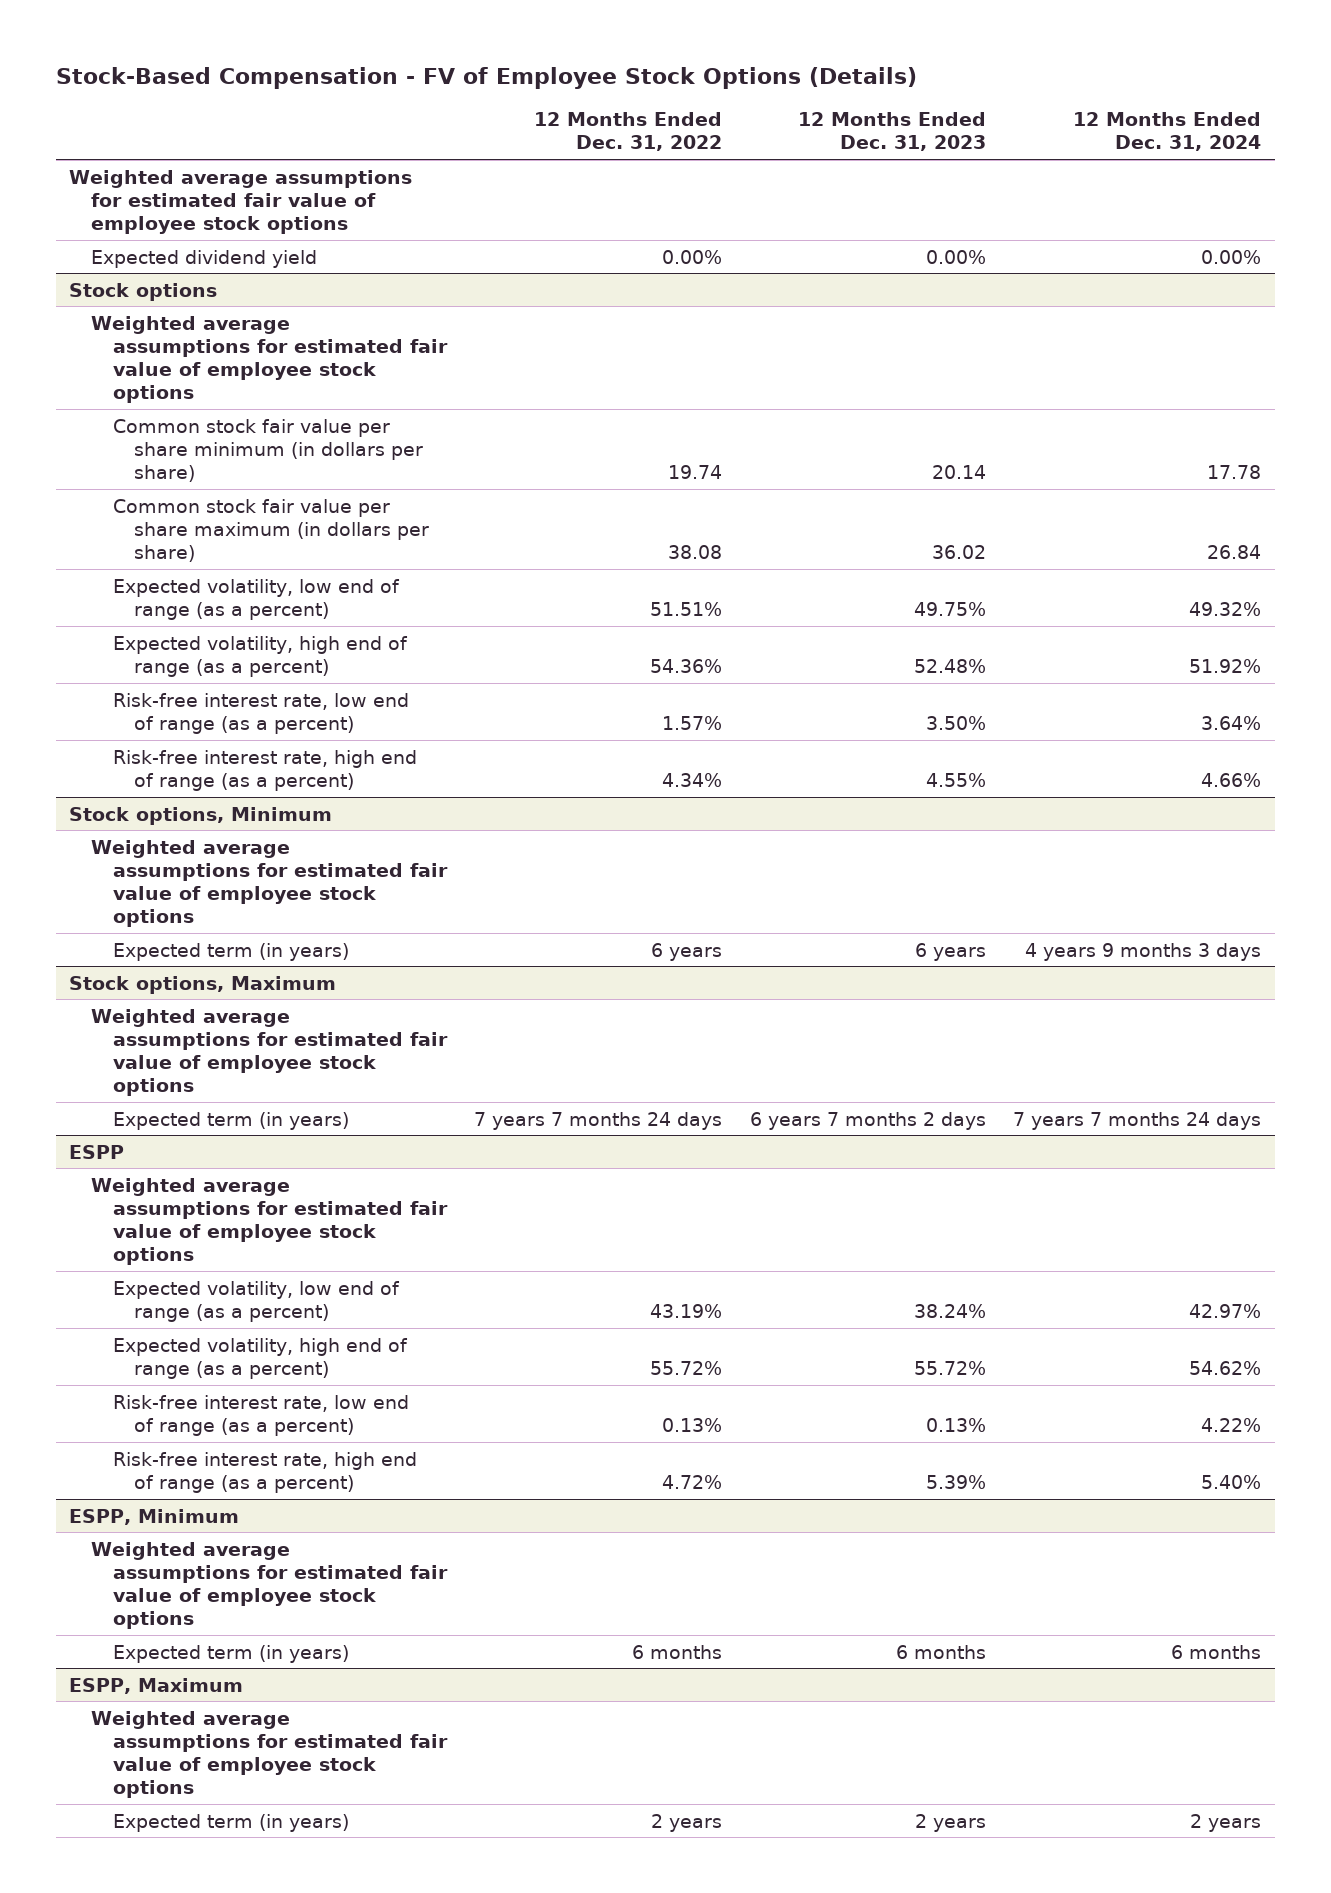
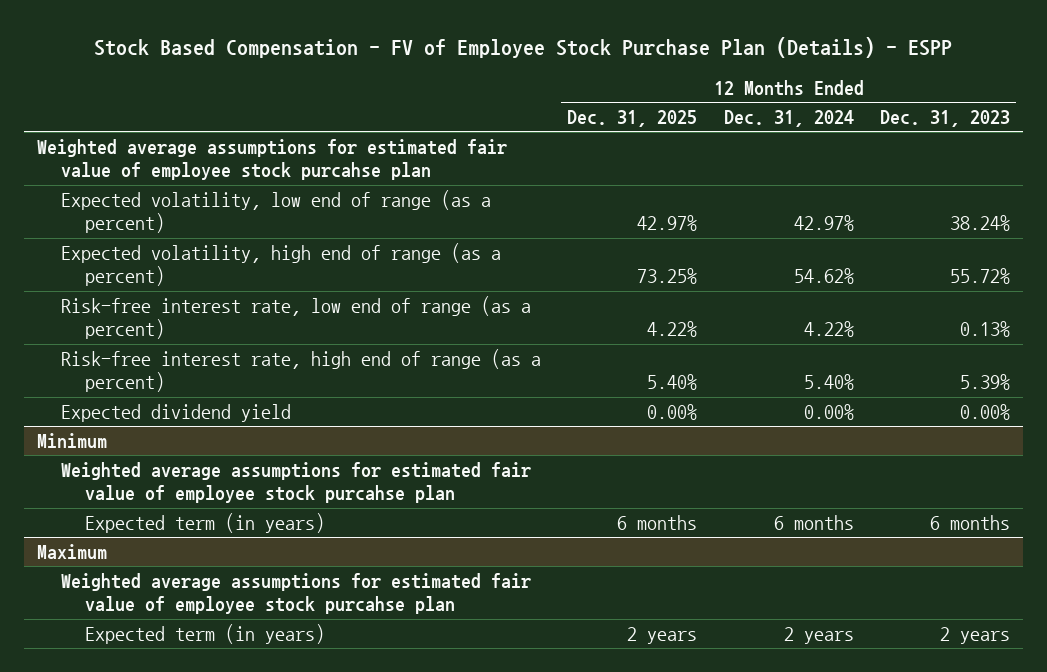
- Stock-Based Compensation - FV of Employee Stock Options (Details)
+ Stock Based Compensation - FV of Employee Stock Purchase Plan (Details) - ESPP
- | 12 Months Ended Dec. 31, 2022 | 12 Months Ended Dec. 31, 2023 | 12 Months Ended Dec. 31, 2024
+ | 12 Months Ended Dec. 31, 2025 | 12 Months Ended Dec. 31, 2024 | 12 Months Ended Dec. 31, 2023
- Weighted average assumptions for estimated fair value of employee stock options
- Stock options
- Weighted average assumptions for estimated fair value of employee stock options
- Common stock fair value per share minimum (in dollars per share) | 19.74 | 20.14 | 17.78
- Common stock fair value per share maximum (in dollars per share) | 38.08 | 36.02 | 26.84
- Expected volatility, low end of range (as a percent) | 51.51% | 49.75% | 49.32%
- Expected volatility, high end of range (as a percent) | 54.36% | 52.48% | 51.92%
- Risk-free interest rate, low end of range (as a percent) | 1.57% | 3.50% | 3.64%
- Risk-free interest rate, high end of range (as a percent) | 4.34% | 4.55% | 4.66%
- Stock options, Minimum
- Weighted average assumptions for estimated fair value of employee stock options
- Expected term (in years) | 6 years | 6 years | 4 years 9 months 3 days
- Stock options, Maximum
- Weighted average assumptions for estimated fair value of employee stock options
- Expected term (in years) | 7 years 7 months 24 days | 6 years 7 months 2 days | 7 years 7 months 24 days
- ESPP
- Weighted average assumptions for estimated fair value of employee stock options
+ Weighted average assumptions for estimated fair value of employee stock purcahse plan
- ESPP, Minimum
- Weighted average assumptions for estimated fair value of employee stock options
moved down: Expected dividend yield | 0.00% | 0.00% | 0.00%
+ Minimum
+ Weighted average assumptions for estimated fair value of employee stock purcahse plan
- ESPP, Maximum
- Weighted average assumptions for estimated fair value of employee stock options
+ Maximum
+ Weighted average assumptions for estimated fair value of employee stock purcahse plan

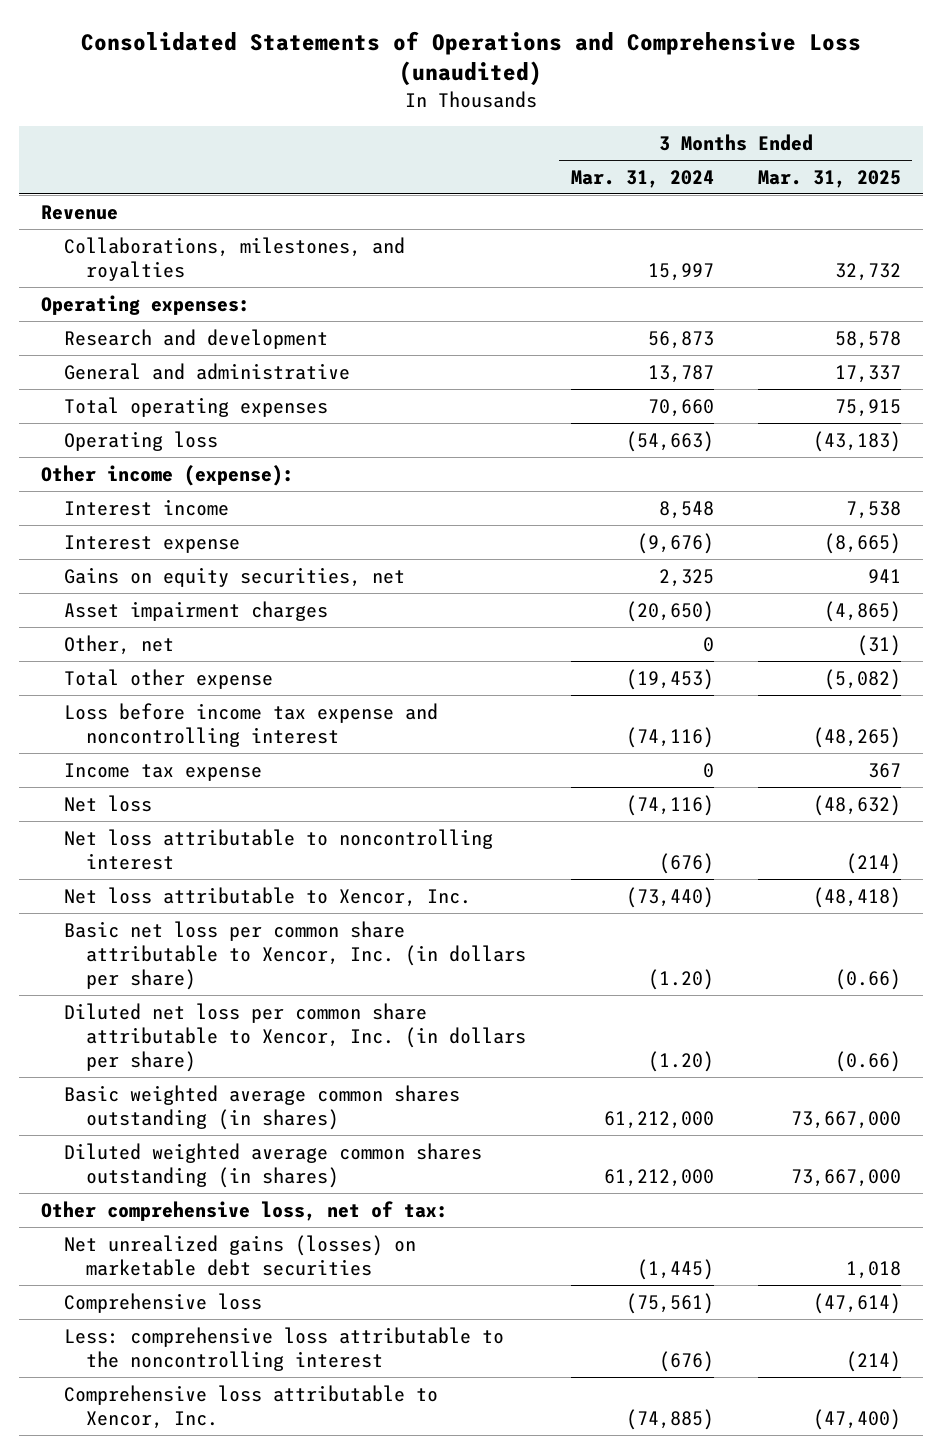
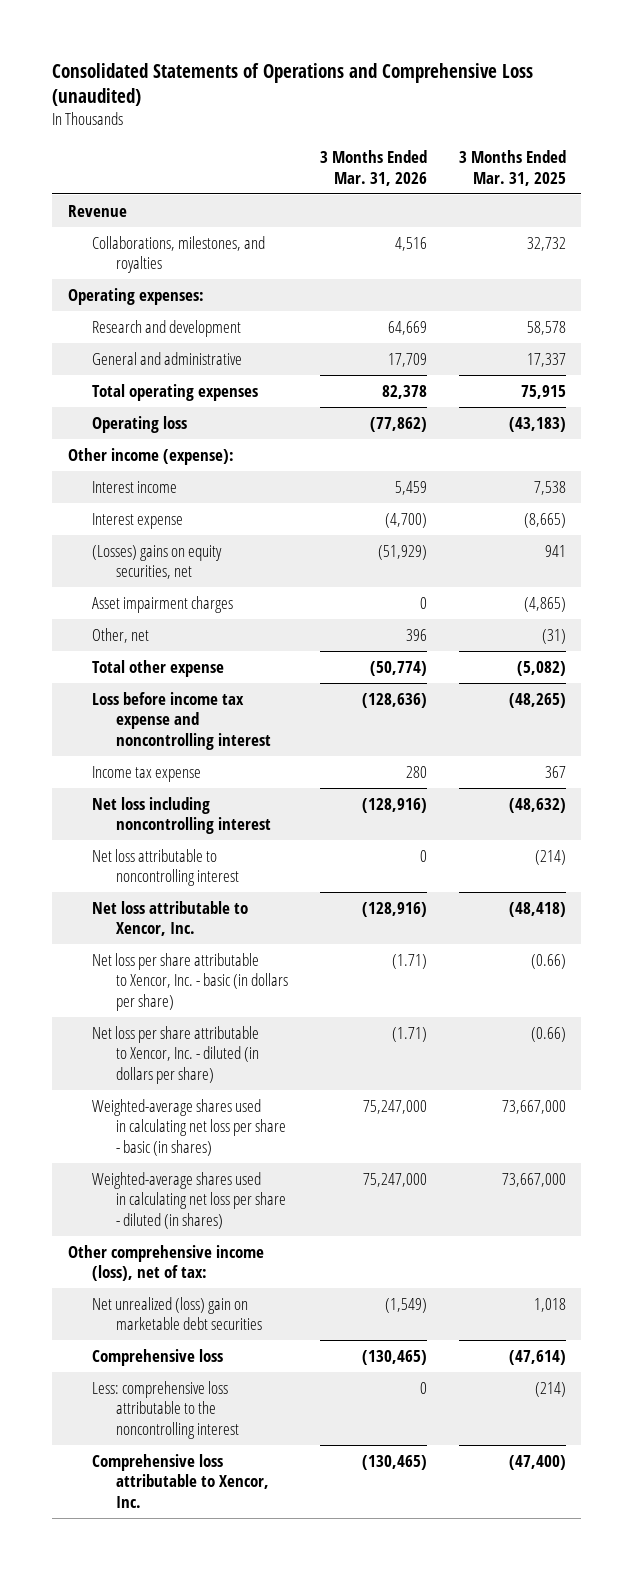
- | 3 Months Ended Mar. 31, 2024 | 3 Months Ended Mar. 31, 2025
+ | 3 Months Ended Mar. 31, 2026 | 3 Months Ended Mar. 31, 2025
- Gains on equity securities, net | 2,325 | 941
+ (Losses) gains on equity securities, net | (51,929) | 941
- Net loss | (74,116) | (48,632)
+ Net loss including noncontrolling interest | (128,916) | (48,632)
- Basic net loss per common share attributable to Xencor, Inc. (in dollars per share) | (1.20) | (0.66)
- Diluted net loss per common share attributable to Xencor, Inc. (in dollars per share) | (1.20) | (0.66)
- Basic weighted average common shares outstanding (in shares) | 61,212,000 | 73,667,000
- Diluted weighted average common shares outstanding (in shares) | 61,212,000 | 73,667,000
- Other comprehensive loss, net of tax:
- Net unrealized gains (losses) on marketable debt securities | (1,445) | 1,018
+ Net loss per share attributable to Xencor, Inc. - basic (in dollars per share) | (1.71) | (0.66)
+ Net loss per share attributable to Xencor, Inc. - diluted (in dollars per share) | (1.71) | (0.66)
+ Weighted-average shares used in calculating net loss per share - basic (in shares) | 75,247,000 | 73,667,000
+ Weighted-average shares used in calculating net loss per share - diluted (in shares) | 75,247,000 | 73,667,000
+ Other comprehensive income (loss), net of tax:
+ Net unrealized (loss) gain on marketable debt securities | (1,549) | 1,018

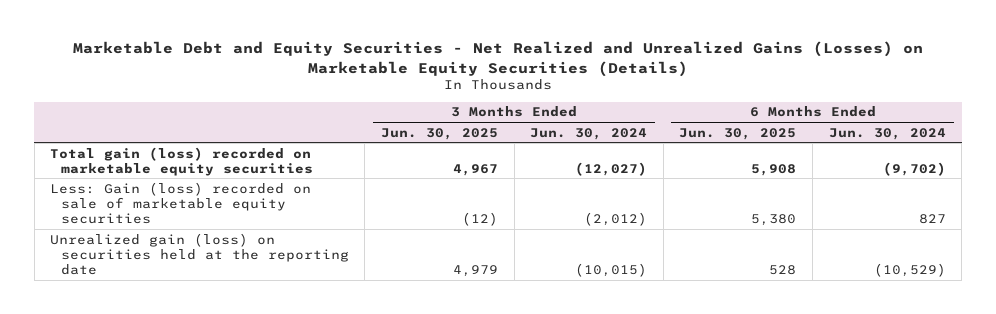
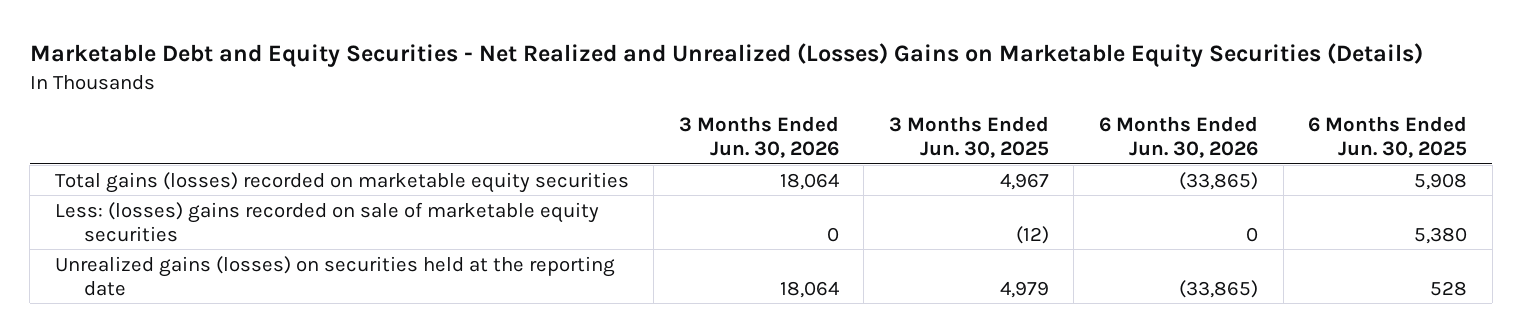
- Marketable Debt and Equity Securities - Net Realized and Unrealized Gains (Losses) on Marketable Equity Securities (Details)
+ Marketable Debt and Equity Securities - Net Realized and Unrealized (Losses) Gains on Marketable Equity Securities (Details)
- | 3 Months Ended Jun. 30, 2025 | 3 Months Ended Jun. 30, 2024 | 6 Months Ended Jun. 30, 2025 | 6 Months Ended Jun. 30, 2024
+ | 3 Months Ended Jun. 30, 2026 | 3 Months Ended Jun. 30, 2025 | 6 Months Ended Jun. 30, 2026 | 6 Months Ended Jun. 30, 2025
- Total gain (loss) recorded on marketable equity securities | 4,967 | (12,027) | 5,908 | (9,702)
- Less: Gain (loss) recorded on sale of marketable equity securities | (12) | (2,012) | 5,380 | 827
- Unrealized gain (loss) on securities held at the reporting date | 4,979 | (10,015) | 528 | (10,529)
+ Total gains (losses) recorded on marketable equity securities | 18,064 | 4,967 | (33,865) | 5,908
+ Less: (losses) gains recorded on sale of marketable equity securities | 0 | (12) | 0 | 5,380
+ Unrealized gains (losses) on securities held at the reporting date | 18,064 | 4,979 | (33,865) | 528

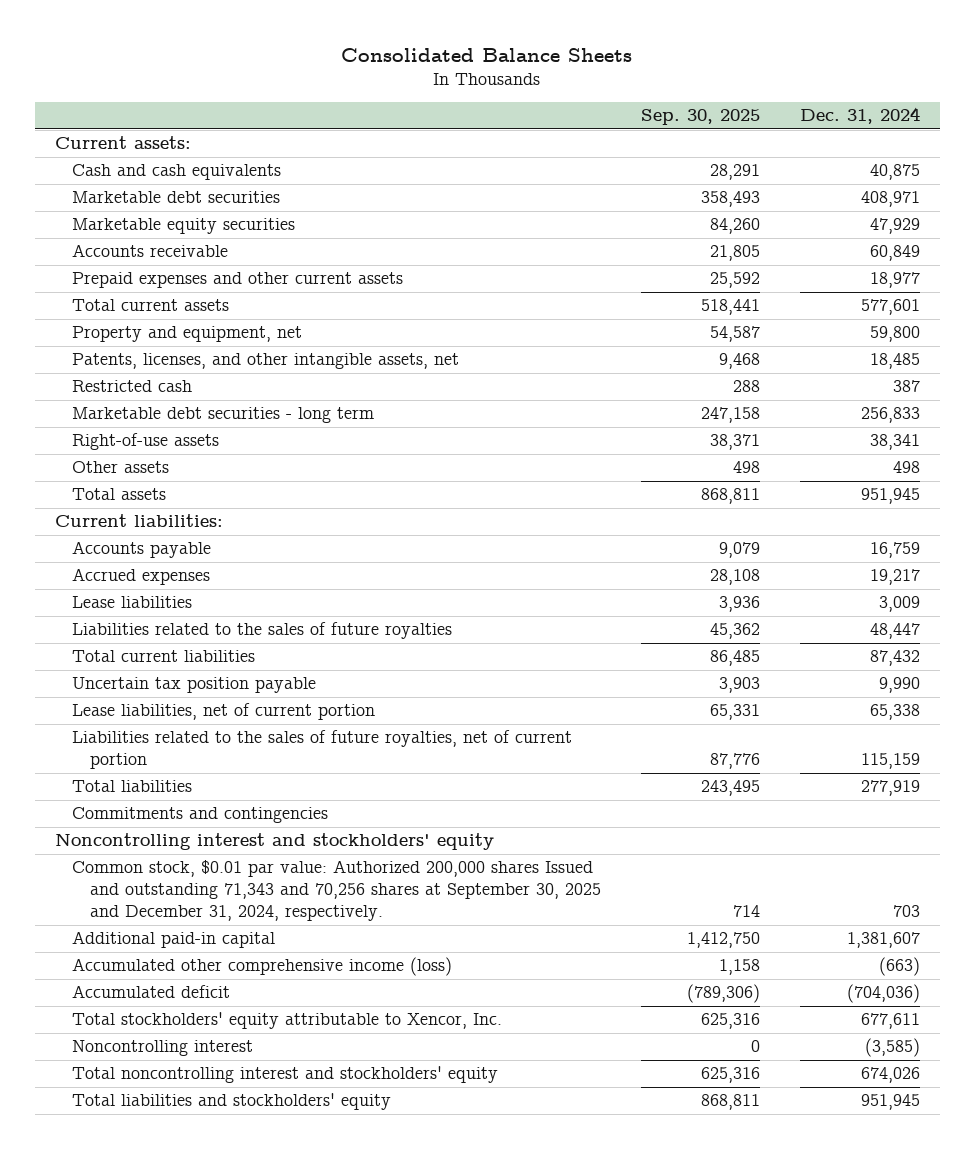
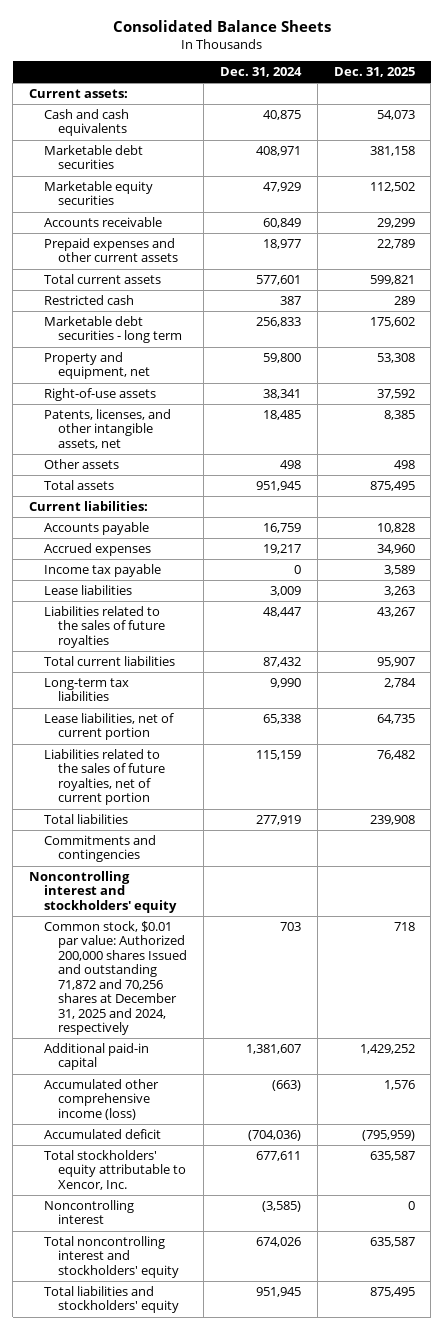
- | Sep. 30, 2025 | Dec. 31, 2024
+ | Dec. 31, 2024 | Dec. 31, 2025
moved down: Property and equipment, net | 59,800 | 53,308
moved down: Patents, licenses, and other intangible assets, net | 18,485 | 8,385
+ Income tax payable | 0 | 3,589
- Uncertain tax position payable | 3,903 | 9,990
+ Long-term tax liabilities | 9,990 | 2,784
- Common stock, $0.01 par value: Authorized 200,000 shares Issued and outstanding 71,343 and 70,256 shares at September 30, 2025 and December 31, 2024, respectively. | 714 | 703
+ Common stock, $0.01 par value: Authorized 200,000 shares Issued and outstanding 71,872 and 70,256 shares at December 31, 2025 and 2024, respectively | 703 | 718

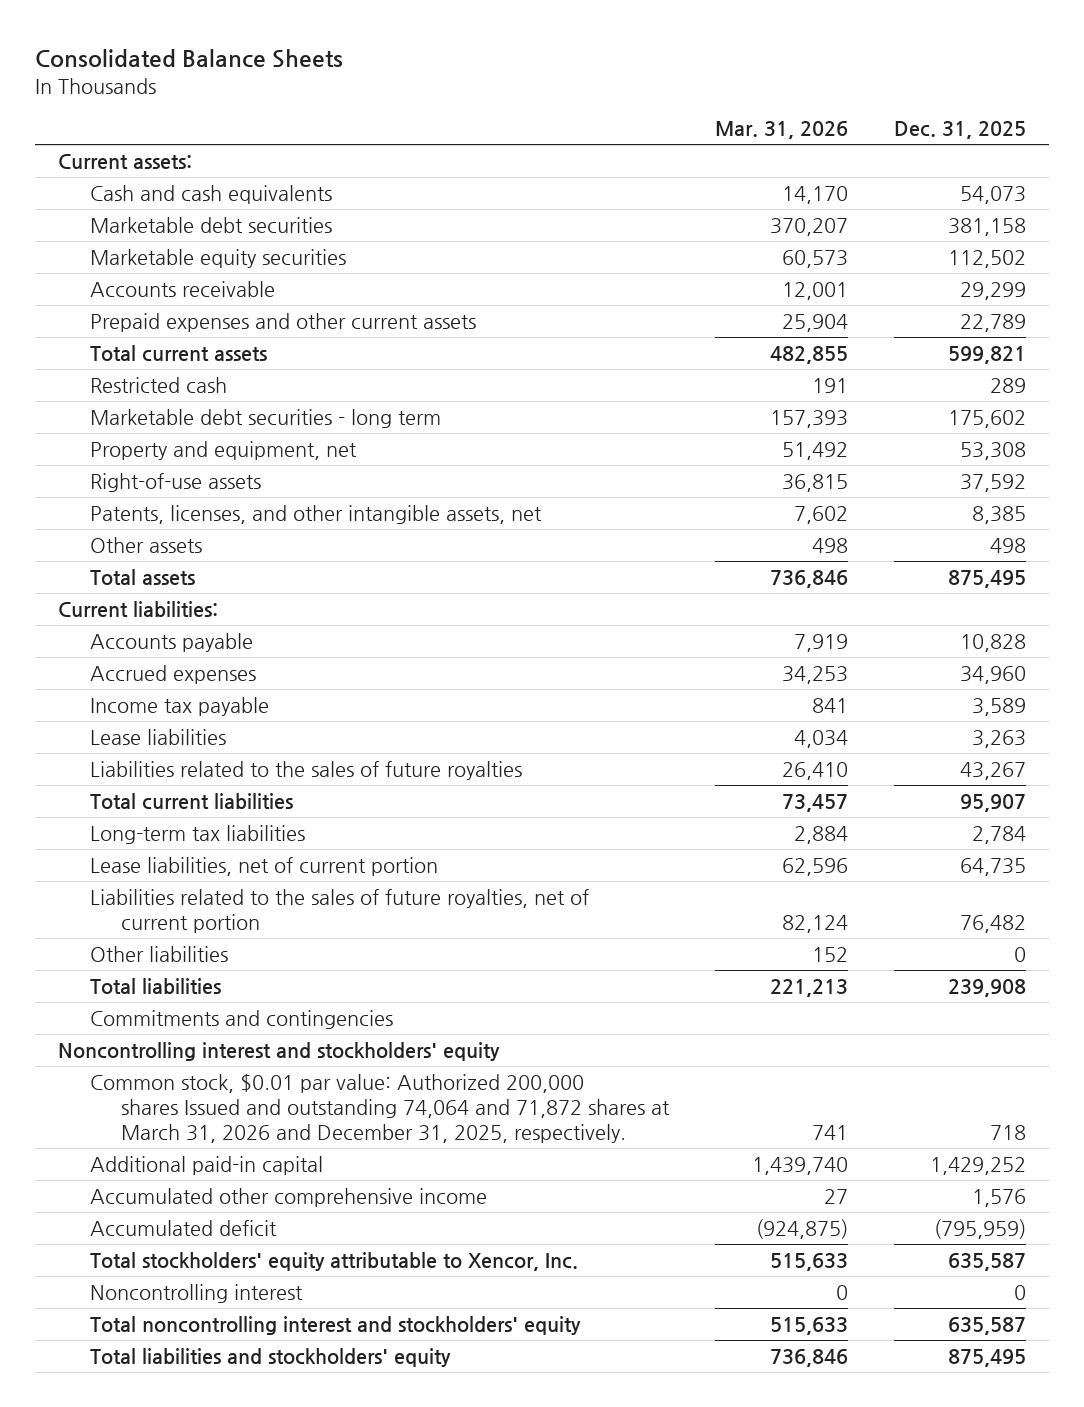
- | Dec. 31, 2024 | Dec. 31, 2025
+ | Mar. 31, 2026 | Dec. 31, 2025
+ Other liabilities | 152 | 0
- Common stock, $0.01 par value: Authorized 200,000 shares Issued and outstanding 71,872 and 70,256 shares at December 31, 2025 and 2024, respectively | 703 | 718
+ Common stock, $0.01 par value: Authorized 200,000 shares Issued and outstanding 74,064 and 71,872 shares at March 31, 2026 and December 31, 2025, respectively. | 741 | 718
- Accumulated other comprehensive income (loss) | (663) | 1,576
+ Accumulated other comprehensive income | 27 | 1,576

